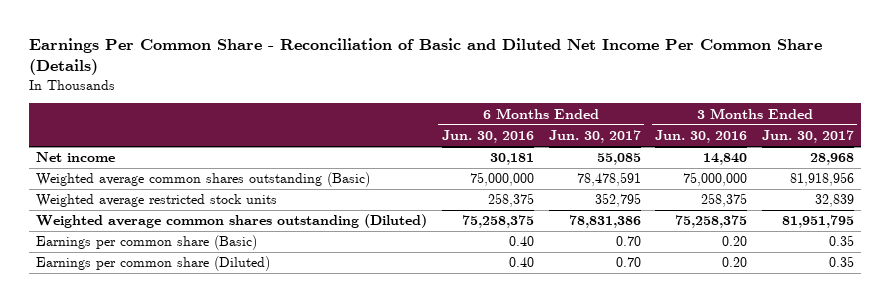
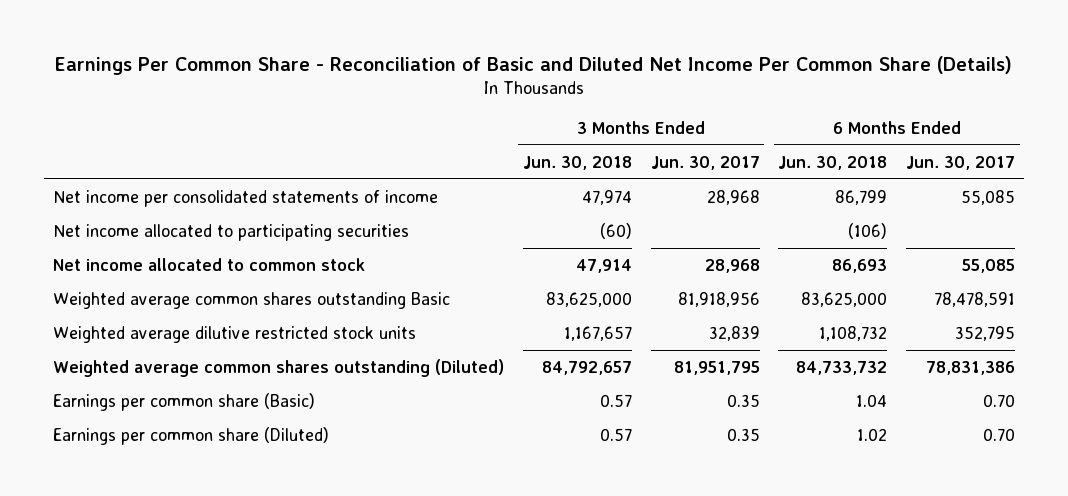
- | 6 Months Ended Jun. 30, 2016 | 6 Months Ended Jun. 30, 2017 | 3 Months Ended Jun. 30, 2016 | 3 Months Ended Jun. 30, 2017
+ | 3 Months Ended Jun. 30, 2018 | 3 Months Ended Jun. 30, 2017 | 6 Months Ended Jun. 30, 2018 | 6 Months Ended Jun. 30, 2017
- Net income | 30,181 | 55,085 | 14,840 | 28,968
- Weighted average common shares outstanding (Basic) | 75,000,000 | 78,478,591 | 75,000,000 | 81,918,956
- Weighted average restricted stock units | 258,375 | 352,795 | 258,375 | 32,839
+ Net income per consolidated statements of income | 47,974 | 28,968 | 86,799 | 55,085
+ Net income allocated to participating securities | (60) | | (106) |
+ Net income allocated to common stock | 47,914 | 28,968 | 86,693 | 55,085
+ Weighted average common shares outstanding Basic | 83,625,000 | 81,918,956 | 83,625,000 | 78,478,591
+ Weighted average dilutive restricted stock units | 1,167,657 | 32,839 | 1,108,732 | 352,795

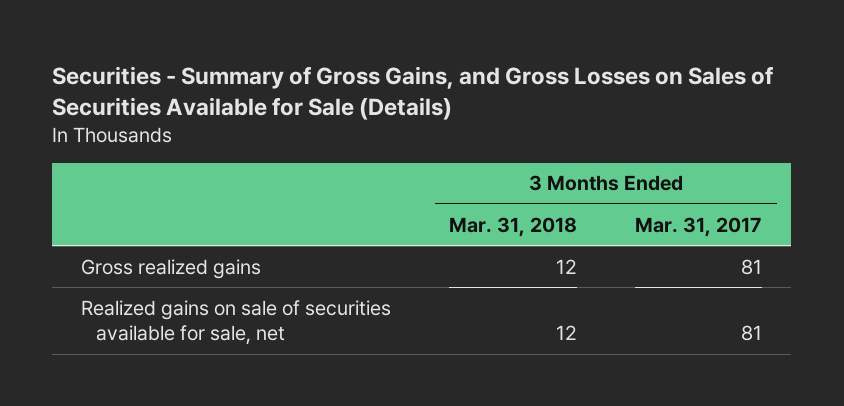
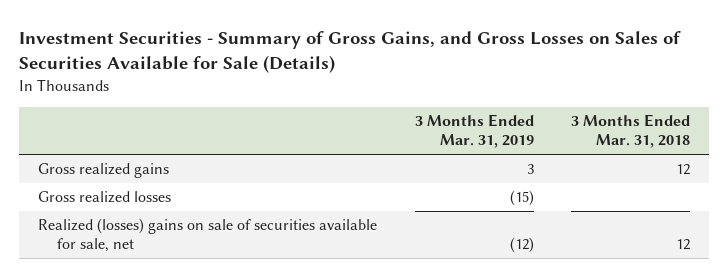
- Securities - Summary of Gross Gains, and Gross Losses on Sales of Securities Available for Sale (Details)
+ Investment Securities - Summary of Gross Gains, and Gross Losses on Sales of Securities Available for Sale (Details)
- | 3 Months Ended Mar. 31, 2018 | 3 Months Ended Mar. 31, 2017
+ | 3 Months Ended Mar. 31, 2019 | 3 Months Ended Mar. 31, 2018
- Realized gains on sale of securities available for sale, net | 12 | 81
+ Gross realized losses | (15) |
+ Realized (losses) gains on sale of securities available for sale, net | (12) | 12

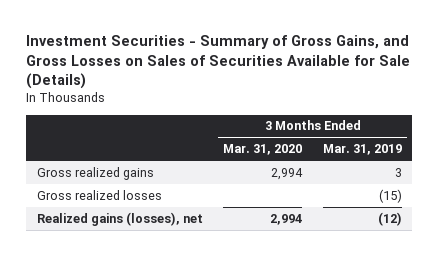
- | 3 Months Ended Mar. 31, 2019 | 3 Months Ended Mar. 31, 2018
+ | 3 Months Ended Mar. 31, 2020 | 3 Months Ended Mar. 31, 2019
- Realized (losses) gains on sale of securities available for sale, net | (12) | 12
+ Realized gains (losses), net | 2,994 | (12)

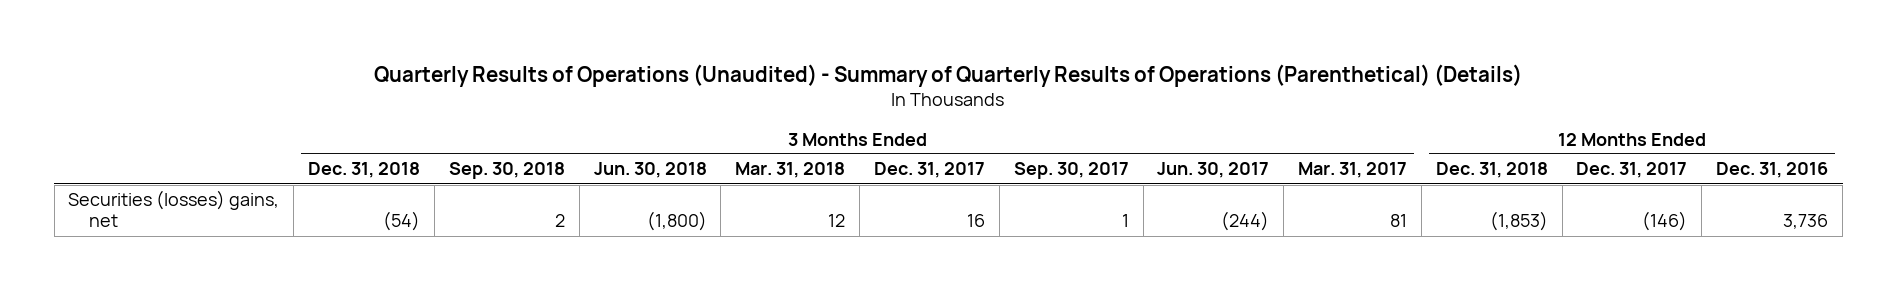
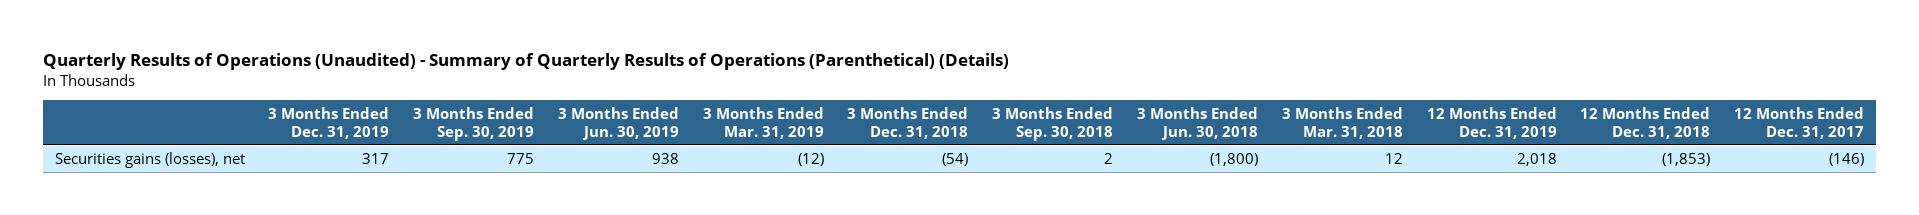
- | 3 Months Ended Dec. 31, 2018 | 3 Months Ended Sep. 30, 2018 | 3 Months Ended Jun. 30, 2018 | 3 Months Ended Mar. 31, 2018 | 3 Months Ended Dec. 31, 2017 | 3 Months Ended Sep. 30, 2017 | 3 Months Ended Jun. 30, 2017 | 3 Months Ended Mar. 31, 2017 | 12 Months Ended Dec. 31, 2018 | 12 Months Ended Dec. 31, 2017 | 12 Months Ended Dec. 31, 2016
+ | 3 Months Ended Dec. 31, 2019 | 3 Months Ended Sep. 30, 2019 | 3 Months Ended Jun. 30, 2019 | 3 Months Ended Mar. 31, 2019 | 3 Months Ended Dec. 31, 2018 | 3 Months Ended Sep. 30, 2018 | 3 Months Ended Jun. 30, 2018 | 3 Months Ended Mar. 31, 2018 | 12 Months Ended Dec. 31, 2019 | 12 Months Ended Dec. 31, 2018 | 12 Months Ended Dec. 31, 2017
- Securities (losses) gains, net | (54) | 2 | (1,800) | 12 | 16 | 1 | (244) | 81 | (1,853) | (146) | 3,736
+ Securities gains (losses), net | 317 | 775 | 938 | (12) | (54) | 2 | (1,800) | 12 | 2,018 | (1,853) | (146)

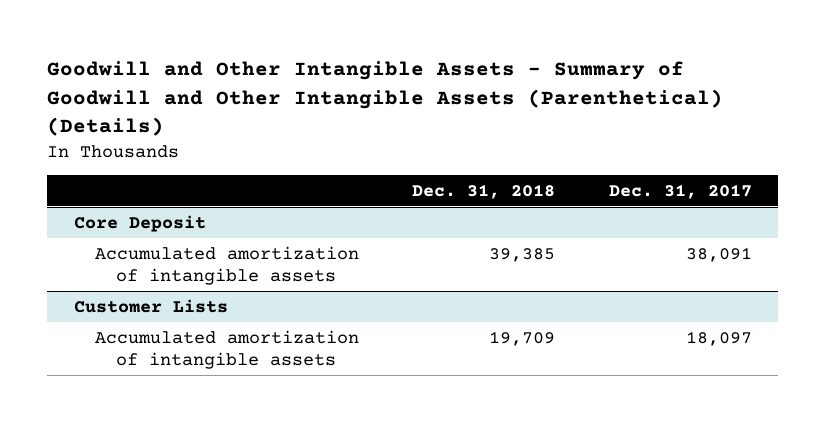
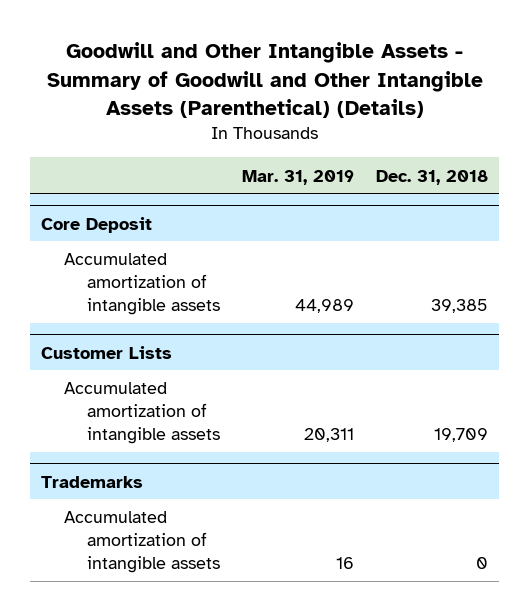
- | Dec. 31, 2018 | Dec. 31, 2017
+ | Mar. 31, 2019 | Dec. 31, 2018
+ Trademarks
+ Accumulated amortization of intangible assets | 16 | 0

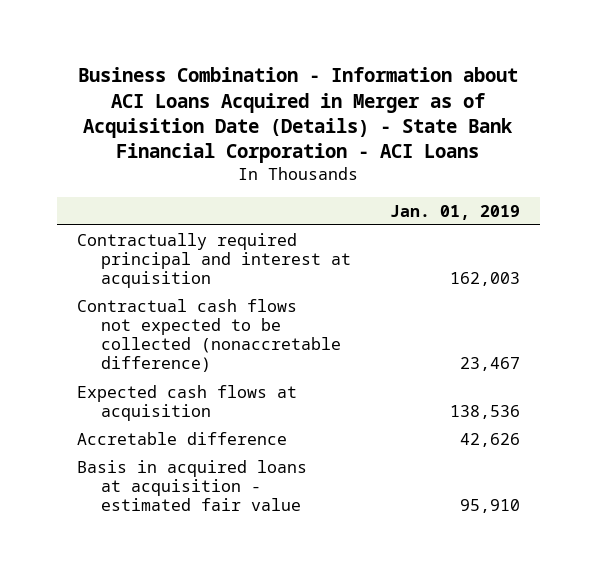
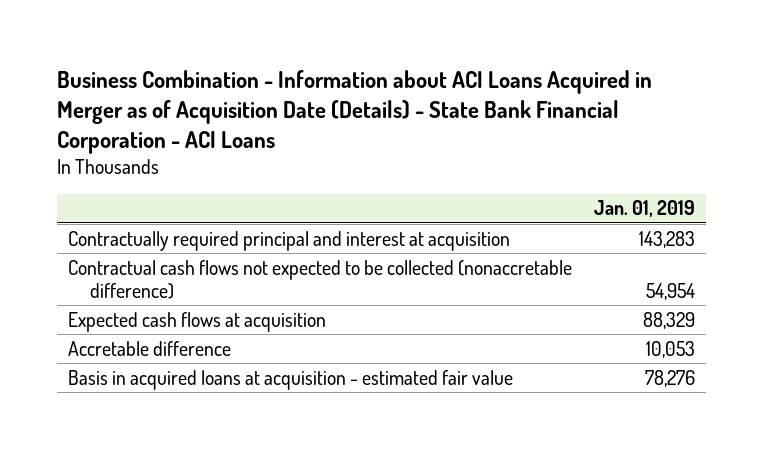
- Contractually required principal and interest at acquisition | 162,003
- Contractual cash flows not expected to be collected (nonaccretable difference) | 23,467
- Expected cash flows at acquisition | 138,536
- Accretable difference | 42,626
- Basis in acquired loans at acquisition - estimated fair value | 95,910
+ Contractually required principal and interest at acquisition | 143,283
+ Contractual cash flows not expected to be collected (nonaccretable difference) | 54,954
+ Expected cash flows at acquisition | 88,329
+ Accretable difference | 10,053
+ Basis in acquired loans at acquisition - estimated fair value | 78,276

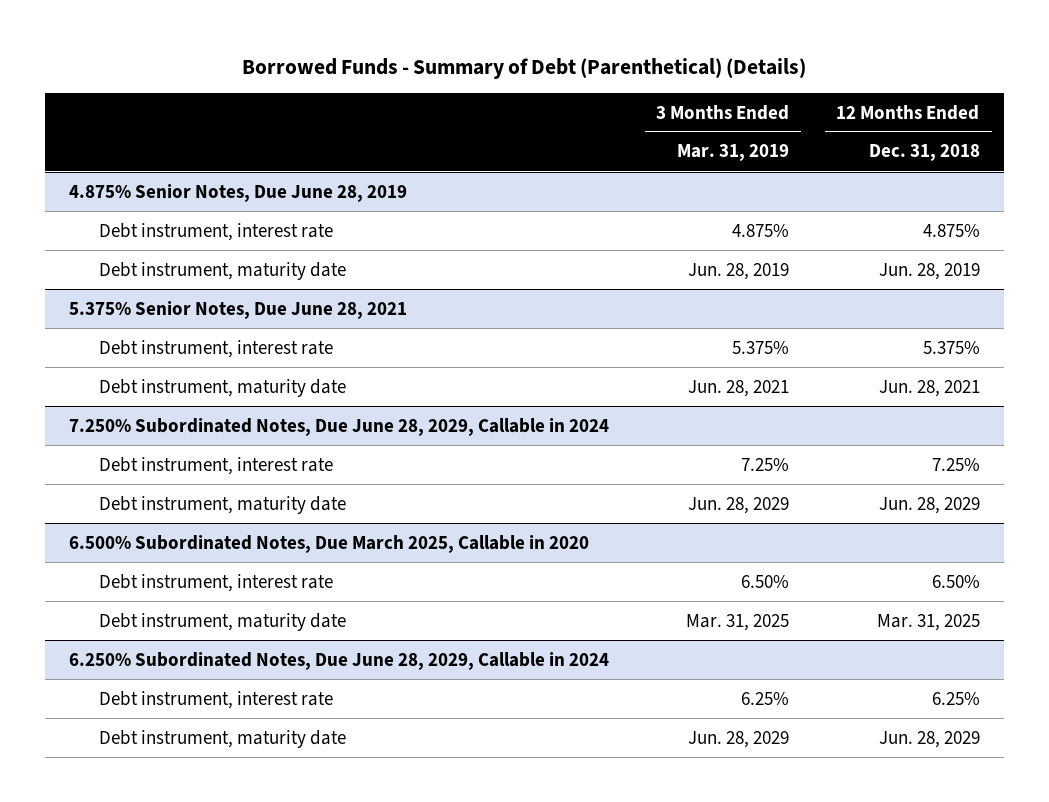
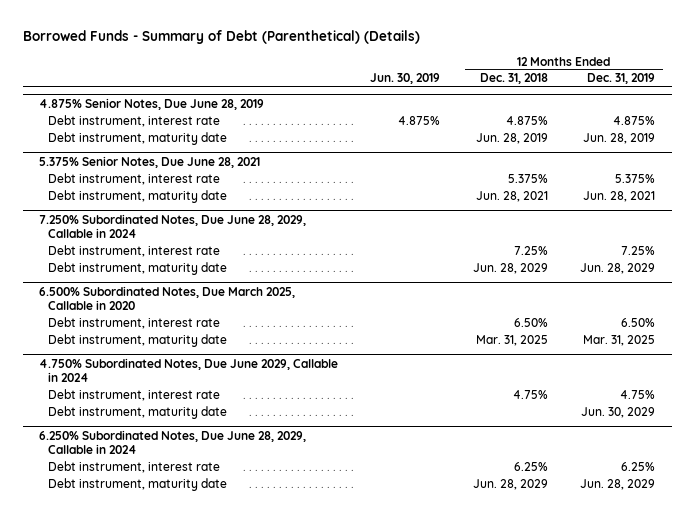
- | 3 Months Ended Mar. 31, 2019 | 12 Months Ended Dec. 31, 2018
+ | Jun. 30, 2019 | 12 Months Ended Dec. 31, 2018 | 12 Months Ended Dec. 31, 2019
+ 4.750% Subordinated Notes, Due June 2029, Callable in 2024
+ Debt instrument, interest rate | | 4.75% | 4.75%
+ Debt instrument, maturity date | | | Jun. 30, 2029

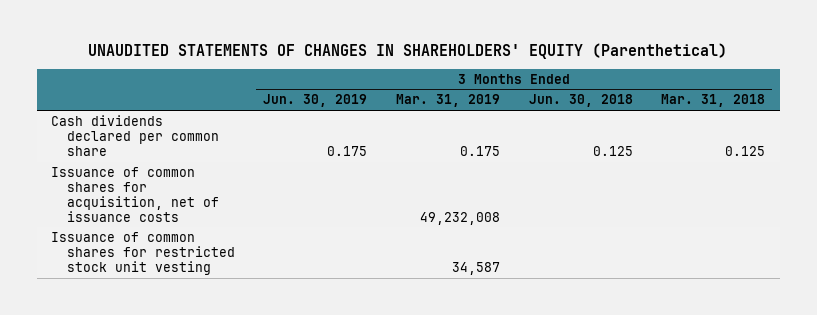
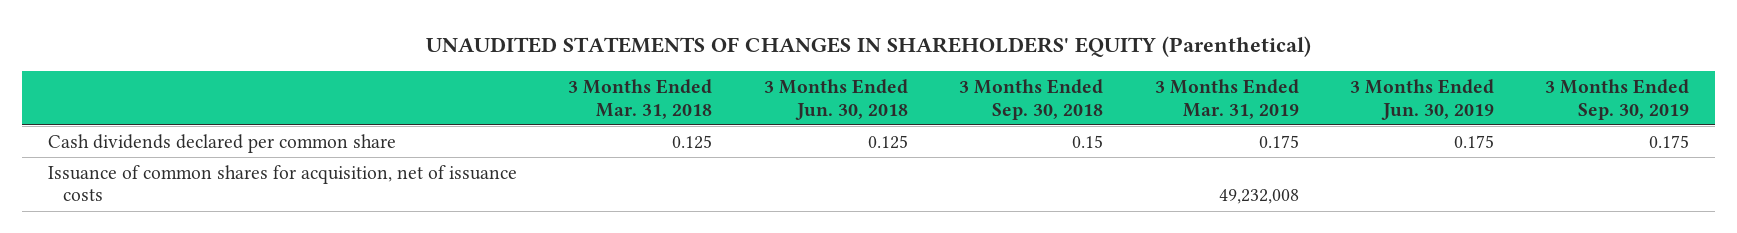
- | 3 Months Ended Jun. 30, 2019 | 3 Months Ended Mar. 31, 2019 | 3 Months Ended Jun. 30, 2018 | 3 Months Ended Mar. 31, 2018
+ | 3 Months Ended Mar. 31, 2018 | 3 Months Ended Jun. 30, 2018 | 3 Months Ended Sep. 30, 2018 | 3 Months Ended Mar. 31, 2019 | 3 Months Ended Jun. 30, 2019 | 3 Months Ended Sep. 30, 2019
- Issuance of common shares for restricted stock unit vesting | | 34,587 | |

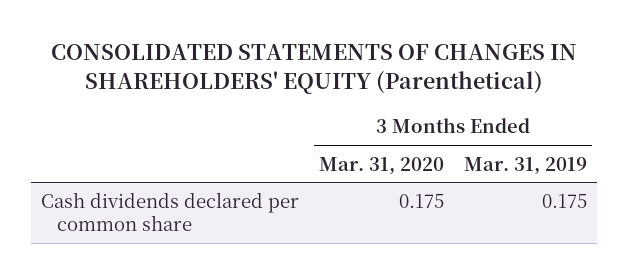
- UNAUDITED STATEMENTS OF CHANGES IN SHAREHOLDERS' EQUITY (Parenthetical)
+ CONSOLIDATED STATEMENTS OF CHANGES IN SHAREHOLDERS' EQUITY (Parenthetical)
- | 3 Months Ended Mar. 31, 2018 | 3 Months Ended Jun. 30, 2018 | 3 Months Ended Sep. 30, 2018 | 3 Months Ended Mar. 31, 2019 | 3 Months Ended Jun. 30, 2019 | 3 Months Ended Sep. 30, 2019
+ | 3 Months Ended Mar. 31, 2020 | 3 Months Ended Mar. 31, 2019
- Issuance of common shares for acquisition, net of issuance costs | | | | 49,232,008 | |

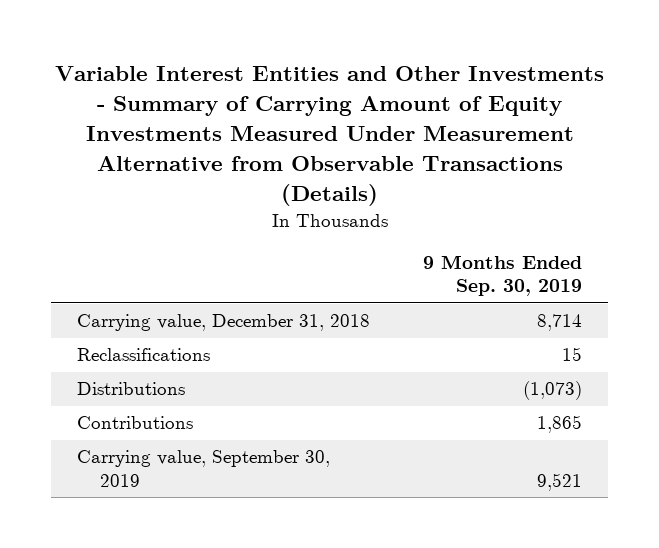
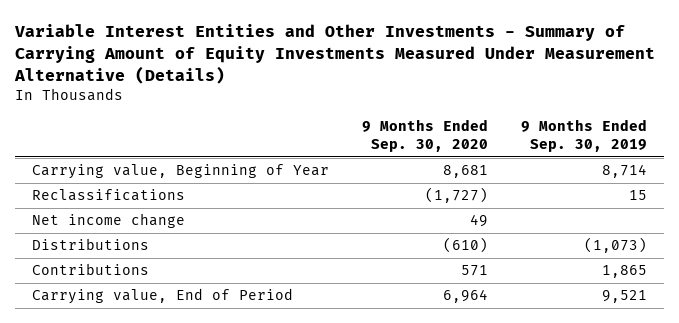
- Variable Interest Entities and Other Investments - Summary of Carrying Amount of Equity Investments Measured Under Measurement Alternative from Observable Transactions (Details)
+ Variable Interest Entities and Other Investments - Summary of Carrying Amount of Equity Investments Measured Under Measurement Alternative (Details)
- | 9 Months Ended Sep. 30, 2019
+ | 9 Months Ended Sep. 30, 2020 | 9 Months Ended Sep. 30, 2019
- Carrying value, December 31, 2018 | 8,714
+ Carrying value, Beginning of Year | 8,681 | 8,714
+ Net income change | 49 |
- Carrying value, September 30, 2019 | 9,521
+ Carrying value, End of Period | 6,964 | 9,521

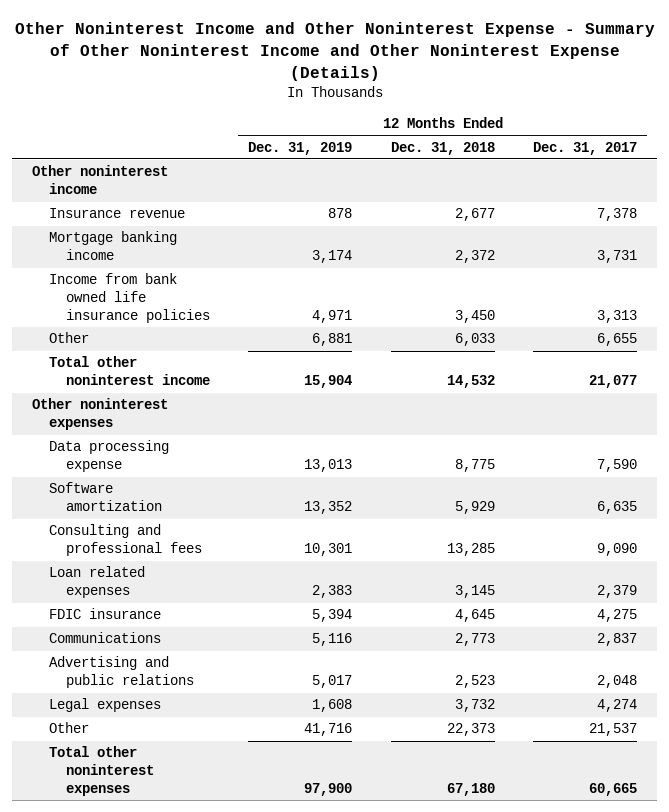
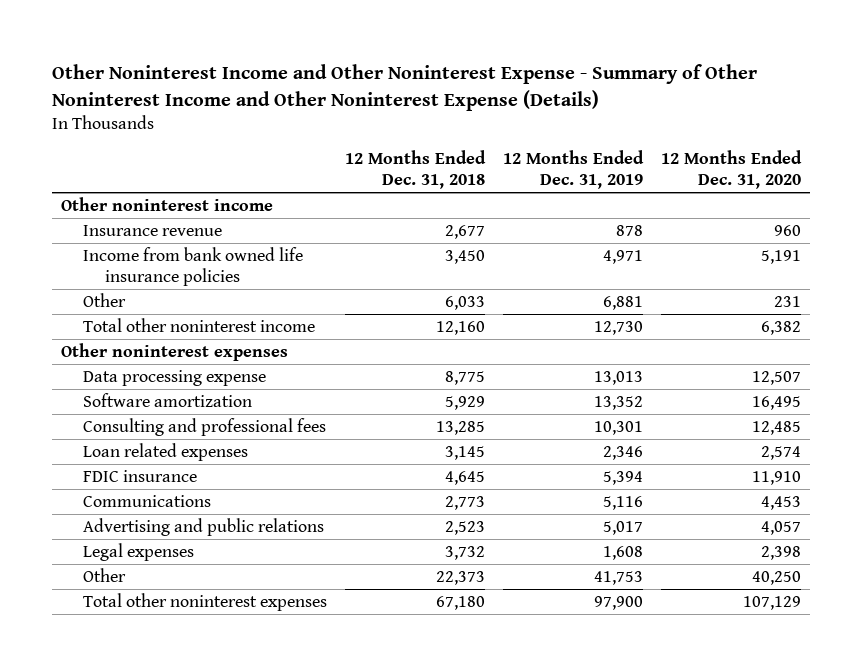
- | 12 Months Ended Dec. 31, 2019 | 12 Months Ended Dec. 31, 2018 | 12 Months Ended Dec. 31, 2017
+ | 12 Months Ended Dec. 31, 2018 | 12 Months Ended Dec. 31, 2019 | 12 Months Ended Dec. 31, 2020
- Mortgage banking income | 3,174 | 2,372 | 3,731
- Total other noninterest income | 15,904 | 14,532 | 21,077
+ Total other noninterest income | 12,160 | 12,730 | 6,382
- Loan related expenses | 2,383 | 3,145 | 2,379
+ Loan related expenses | 3,145 | 2,346 | 2,574
- Other | 41,716 | 22,373 | 21,537
+ Other | 22,373 | 41,753 | 40,250

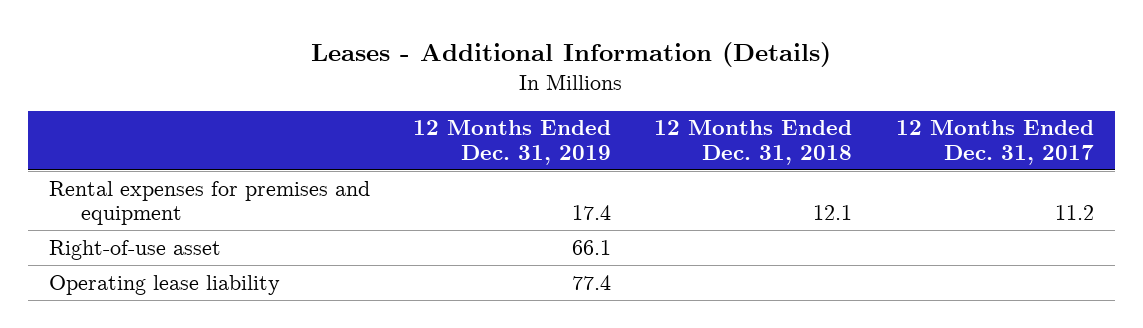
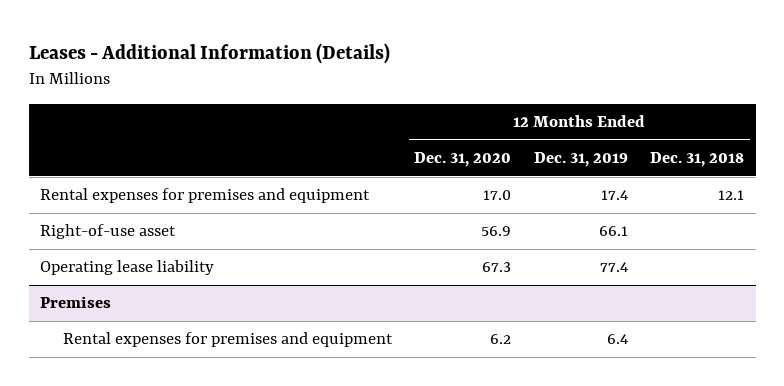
- | 12 Months Ended Dec. 31, 2019 | 12 Months Ended Dec. 31, 2018 | 12 Months Ended Dec. 31, 2017
+ | 12 Months Ended Dec. 31, 2020 | 12 Months Ended Dec. 31, 2019 | 12 Months Ended Dec. 31, 2018
+ Premises
+ Rental expenses for premises and equipment | 6.2 | 6.4 |

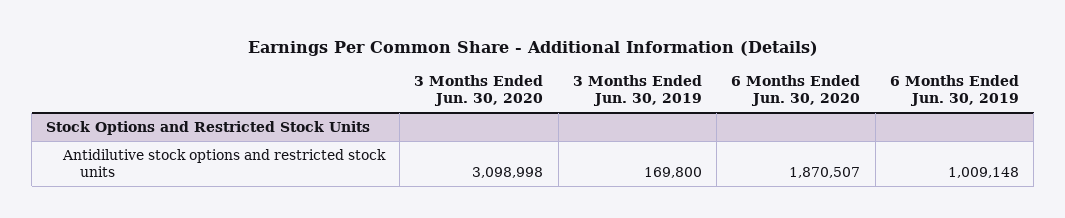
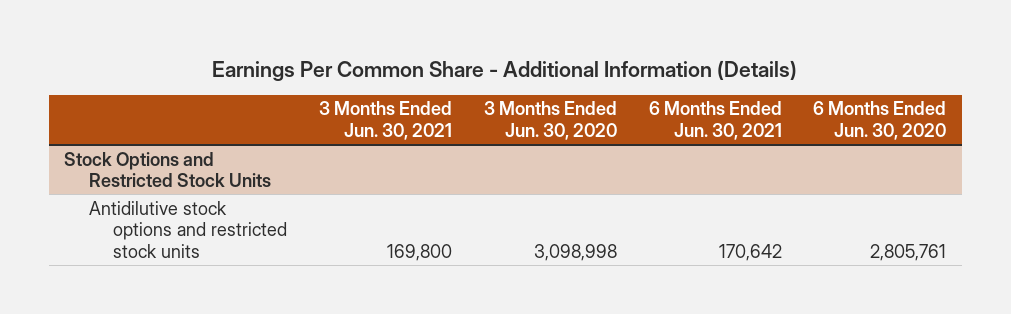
- | 3 Months Ended Jun. 30, 2020 | 3 Months Ended Jun. 30, 2019 | 6 Months Ended Jun. 30, 2020 | 6 Months Ended Jun. 30, 2019
+ | 3 Months Ended Jun. 30, 2021 | 3 Months Ended Jun. 30, 2020 | 6 Months Ended Jun. 30, 2021 | 6 Months Ended Jun. 30, 2020
@ Stock Options and Restricted Stock Units
- Antidilutive stock options and restricted stock units | 3,098,998 | 169,800 | 1,870,507 | 1,009,148
+ Antidilutive stock options and restricted stock units | 169,800 | 3,098,998 | 170,642 | 2,805,761

